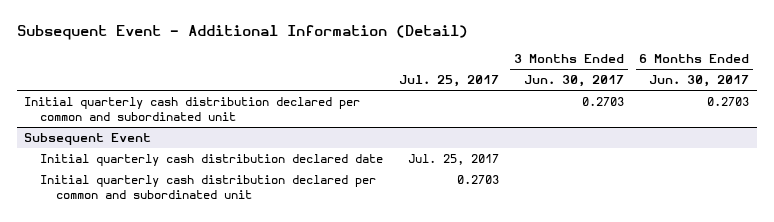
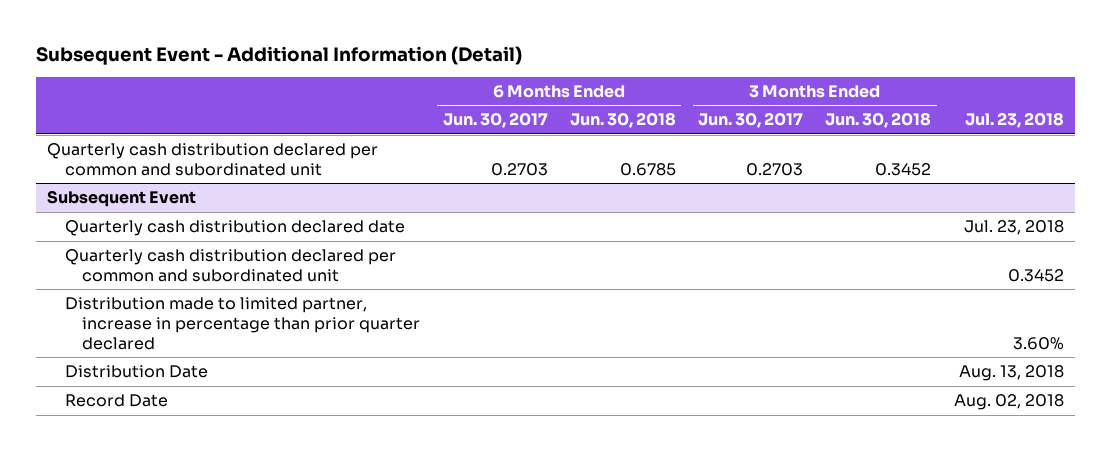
- | Jul. 25, 2017 | 3 Months Ended Jun. 30, 2017 | 6 Months Ended Jun. 30, 2017
+ | 6 Months Ended Jun. 30, 2017 | 6 Months Ended Jun. 30, 2018 | 3 Months Ended Jun. 30, 2017 | 3 Months Ended Jun. 30, 2018 | Jul. 23, 2018
- Initial quarterly cash distribution declared per common and subordinated unit | | 0.2703 | 0.2703
+ Quarterly cash distribution declared per common and subordinated unit | 0.2703 | 0.6785 | 0.2703 | 0.3452 |
@ Subsequent Event
- Initial quarterly cash distribution declared date | Jul. 25, 2017 | |
- Initial quarterly cash distribution declared per common and subordinated unit | 0.2703 | |
+ Quarterly cash distribution declared date | | | | | Jul. 23, 2018
+ Quarterly cash distribution declared per common and subordinated unit | | | | | 0.3452
+ Distribution made to limited partner, increase in percentage than prior quarter declared | | | | | 3.60%
+ Distribution Date | | | | | Aug. 13, 2018
+ Record Date | | | | | Aug. 02, 2018

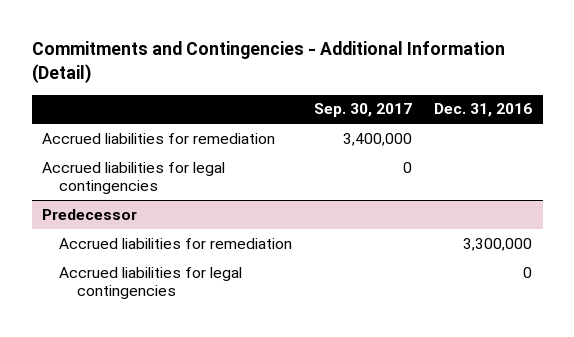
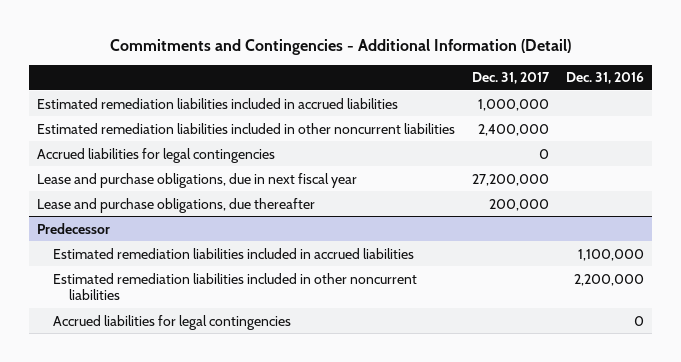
- | Sep. 30, 2017 | Dec. 31, 2016
+ | Dec. 31, 2017 | Dec. 31, 2016
- Accrued liabilities for remediation | 3,400,000 |
+ Estimated remediation liabilities included in accrued liabilities | 1,000,000 |
+ Estimated remediation liabilities included in other noncurrent liabilities | 2,400,000 |
+ Lease and purchase obligations, due in next fiscal year | 27,200,000 |
+ Lease and purchase obligations, due thereafter | 200,000 |
@ Predecessor
- Accrued liabilities for remediation | | 3,300,000
+ Estimated remediation liabilities included in accrued liabilities | | 1,100,000
+ Estimated remediation liabilities included in other noncurrent liabilities | | 2,200,000

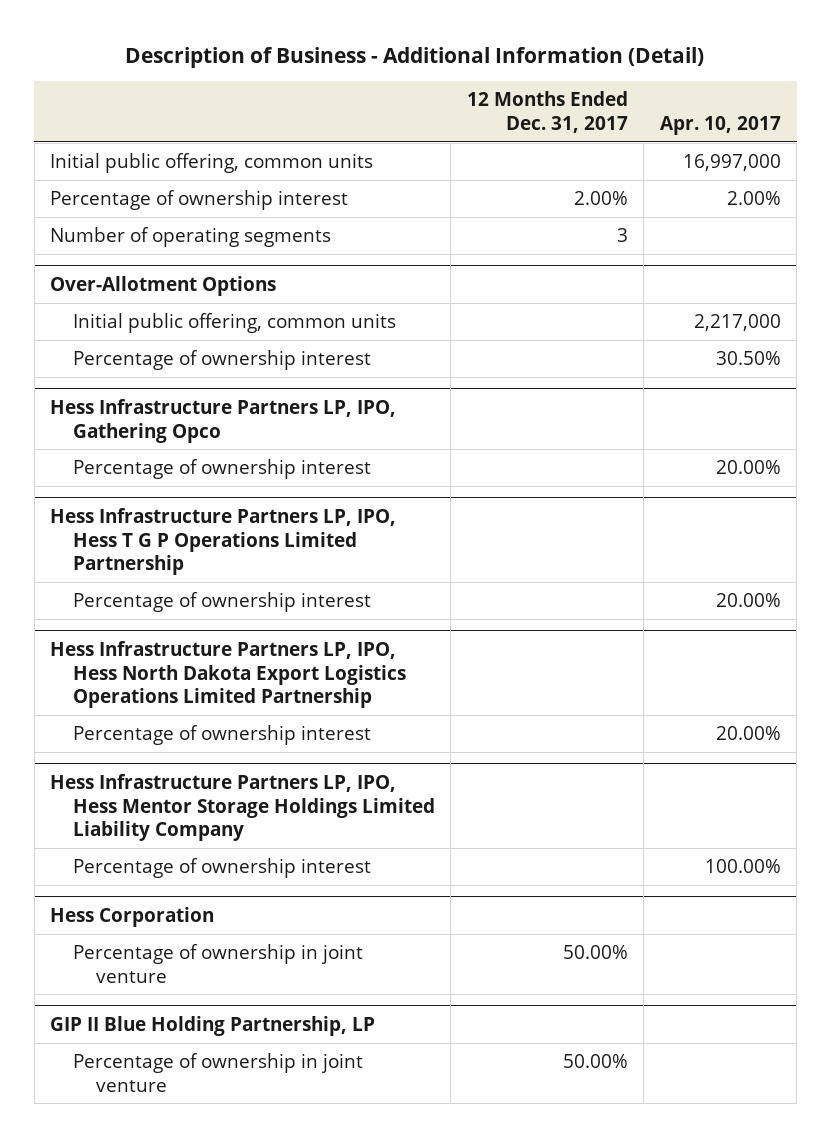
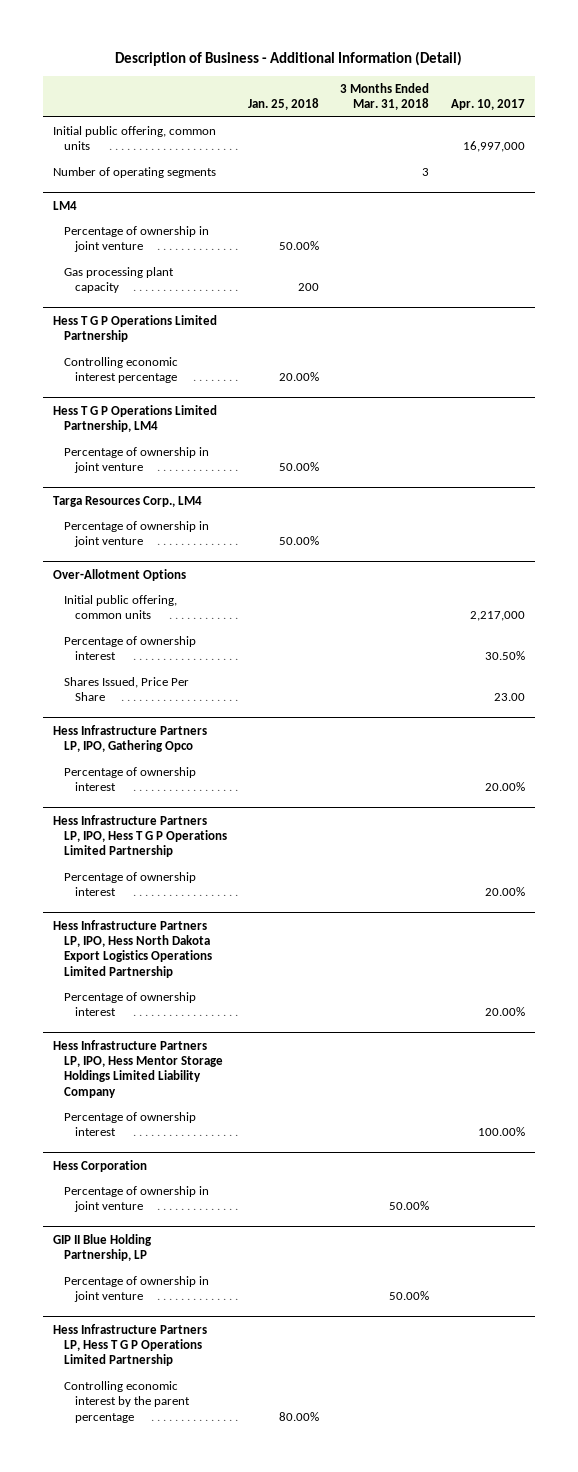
- | 12 Months Ended Dec. 31, 2017 | Apr. 10, 2017
+ | Jan. 25, 2018 | 3 Months Ended Mar. 31, 2018 | Apr. 10, 2017
- Percentage of ownership interest | 2.00% | 2.00%
+ LM4
+ Percentage of ownership in joint venture | 50.00% | |
+ Gas processing plant capacity | 200 | |
+ Hess T G P Operations Limited Partnership
+ Controlling economic interest percentage | 20.00% | |
+ Hess T G P Operations Limited Partnership, LM4
+ Percentage of ownership in joint venture | 50.00% | |
+ Targa Resources Corp., LM4
+ Percentage of ownership in joint venture | 50.00% | |
@ Over-Allotment Options
+ Shares Issued, Price Per Share | | | 23.00
+ Hess Infrastructure Partners LP, Hess T G P Operations Limited Partnership
+ Controlling economic interest by the parent percentage | 80.00% | |

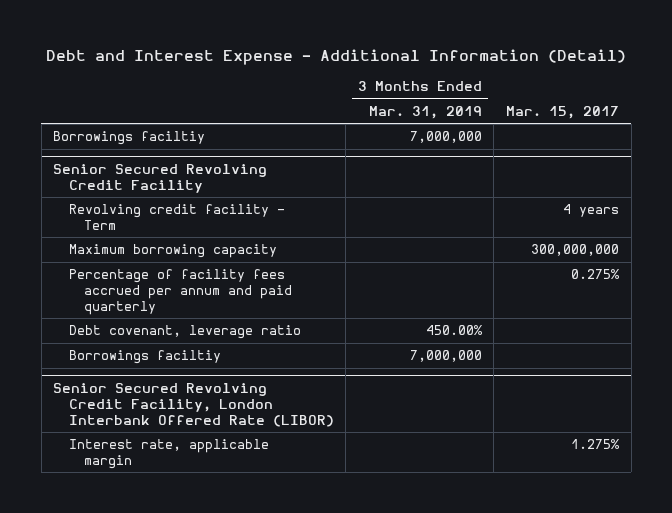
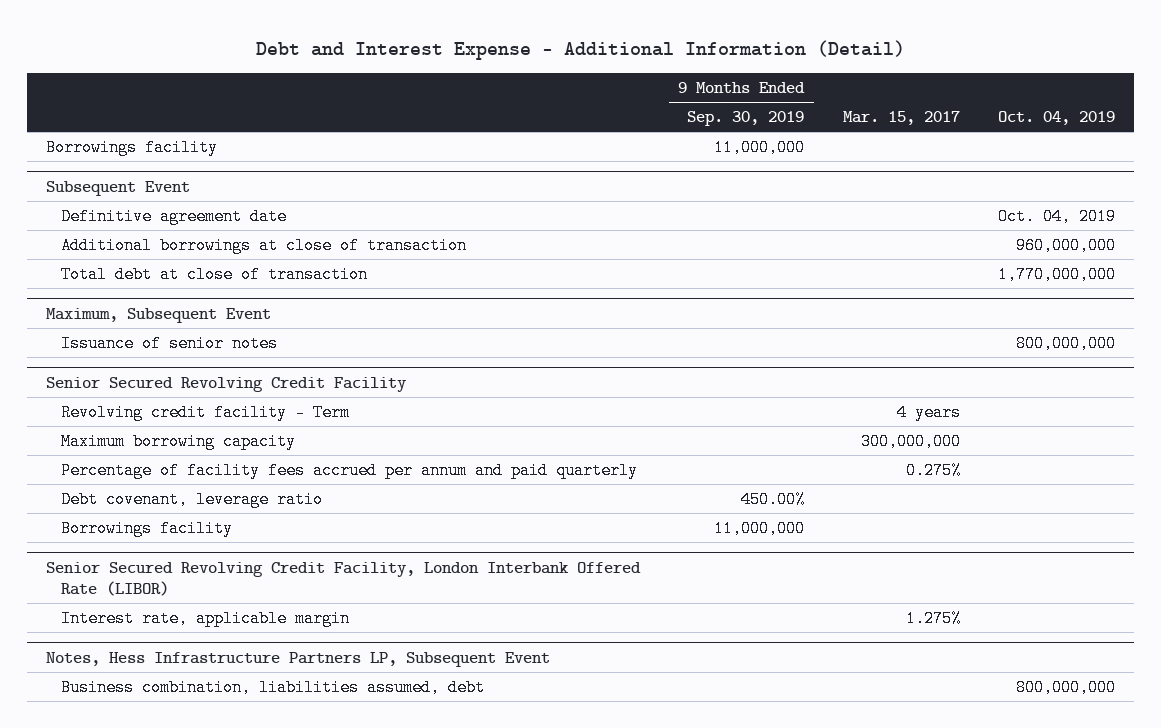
- | 3 Months Ended Mar. 31, 2019 | Mar. 15, 2017
+ | 9 Months Ended Sep. 30, 2019 | Mar. 15, 2017 | Oct. 04, 2019
- Borrowings faciltiy | 7,000,000 |
+ Borrowings facility | 11,000,000 | |
+ Subsequent Event
+ Definitive agreement date | | | Oct. 04, 2019
+ Additional borrowings at close of transaction | | | 960,000,000
+ Total debt at close of transaction | | | 1,770,000,000
+ Maximum, Subsequent Event
+ Issuance of senior notes | | | 800,000,000
@ Senior Secured Revolving Credit Facility
- Borrowings faciltiy | 7,000,000 |
+ Borrowings facility | 11,000,000 | |
+ Notes, Hess Infrastructure Partners LP, Subsequent Event
+ Business combination, liabilities assumed, debt | | | 800,000,000

